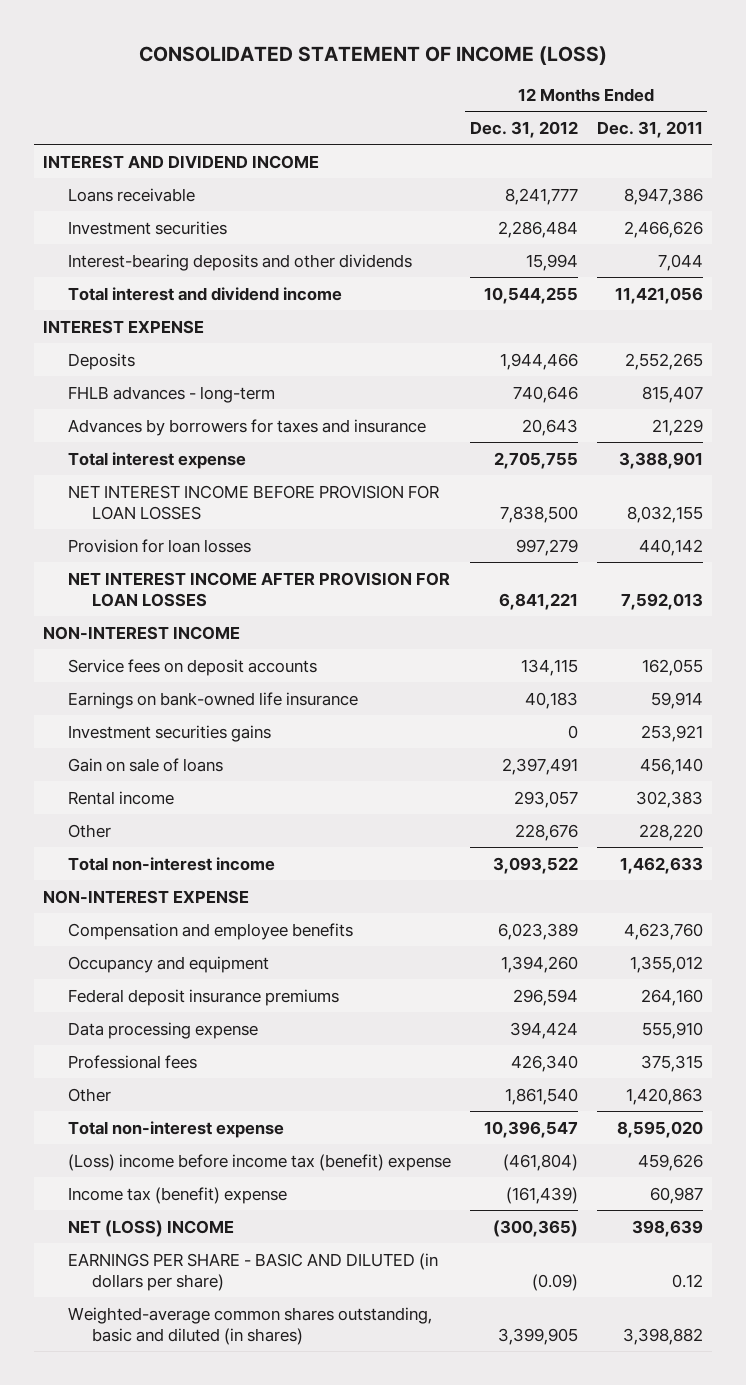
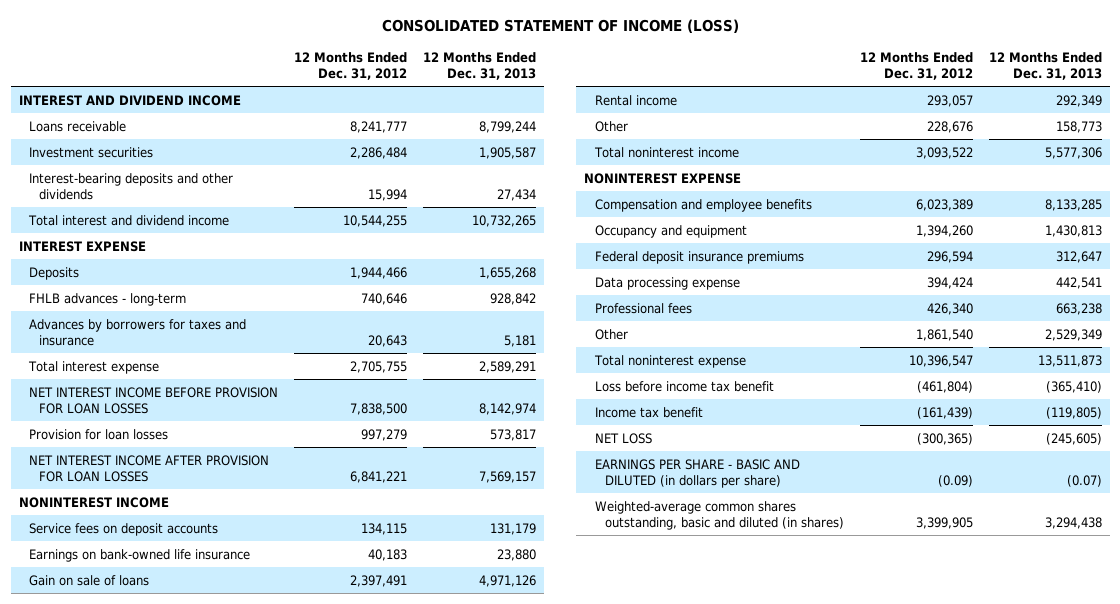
- | 12 Months Ended Dec. 31, 2012 | 12 Months Ended Dec. 31, 2011
+ | 12 Months Ended Dec. 31, 2012 | 12 Months Ended Dec. 31, 2013
- NON-INTEREST INCOME
+ NONINTEREST INCOME
- Investment securities gains | 0 | 253,921
- Total non-interest income | 3,093,522 | 1,462,633
- NON-INTEREST EXPENSE
+ Total noninterest income | 3,093,522 | 5,577,306
+ NONINTEREST EXPENSE
- Total non-interest expense | 10,396,547 | 8,595,020
- (Loss) income before income tax (benefit) expense | (461,804) | 459,626
- Income tax (benefit) expense | (161,439) | 60,987
- NET (LOSS) INCOME | (300,365) | 398,639
+ Total noninterest expense | 10,396,547 | 13,511,873
+ Loss before income tax benefit | (461,804) | (365,410)
+ Income tax benefit | (161,439) | (119,805)
+ NET LOSS | (300,365) | (245,605)

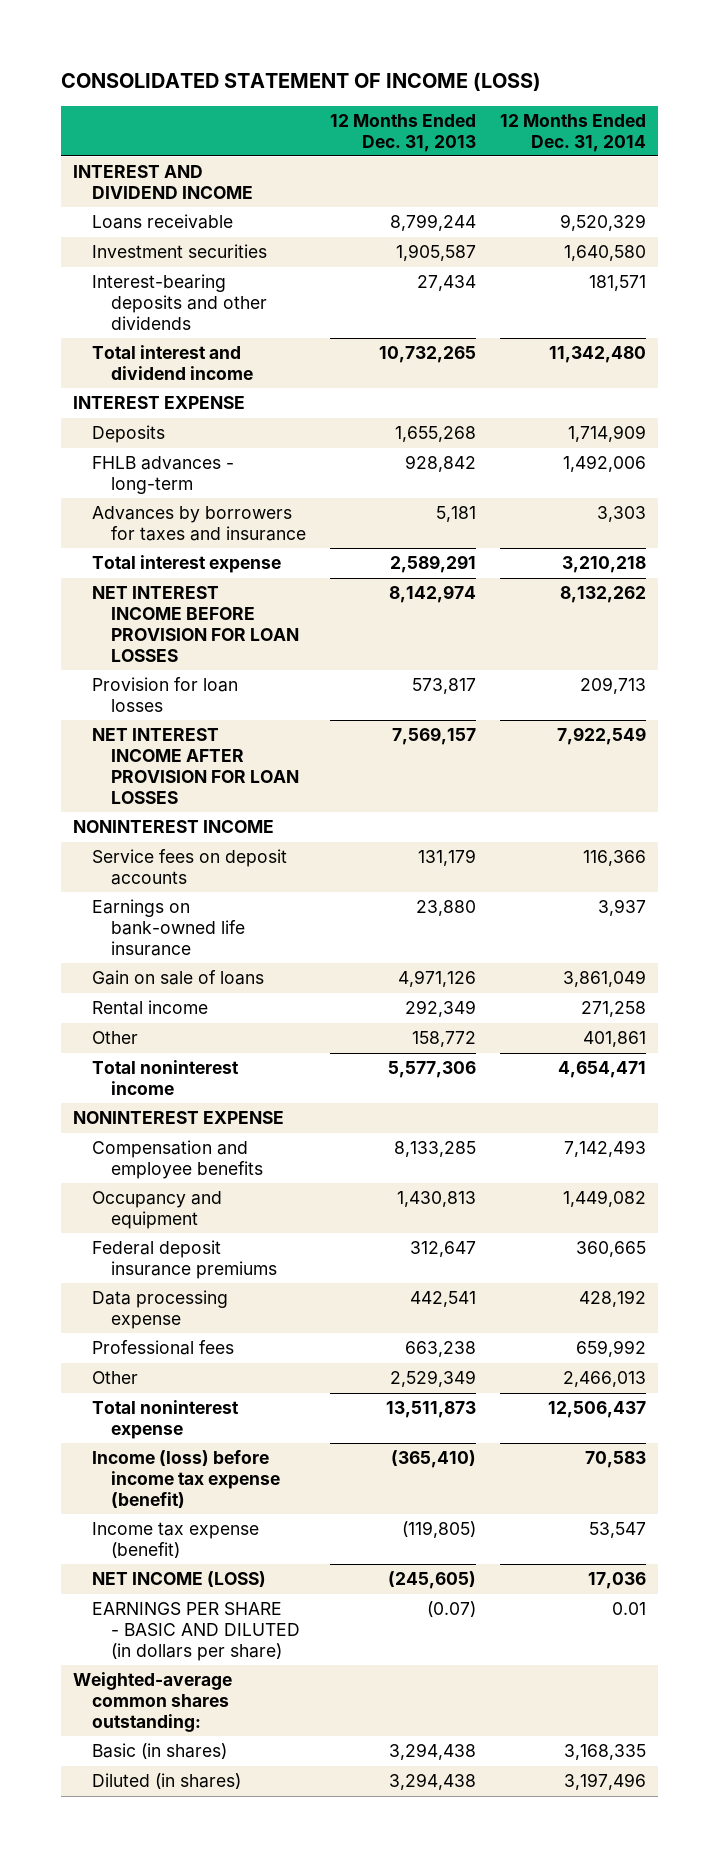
- | 12 Months Ended Dec. 31, 2012 | 12 Months Ended Dec. 31, 2013
+ | 12 Months Ended Dec. 31, 2013 | 12 Months Ended Dec. 31, 2014
- Other | 228,676 | 158,773
+ Other | 158,772 | 401,861
- Loss before income tax benefit | (461,804) | (365,410)
- Income tax benefit | (161,439) | (119,805)
- NET LOSS | (300,365) | (245,605)
+ Income (loss) before income tax expense (benefit) | (365,410) | 70,583
+ Income tax expense (benefit) | (119,805) | 53,547
+ NET INCOME (LOSS) | (245,605) | 17,036
- Weighted-average common shares outstanding, basic and diluted (in shares) | 3,399,905 | 3,294,438
+ Weighted-average common shares outstanding:
+ Basic (in shares) | 3,294,438 | 3,168,335
+ Diluted (in shares) | 3,294,438 | 3,197,496

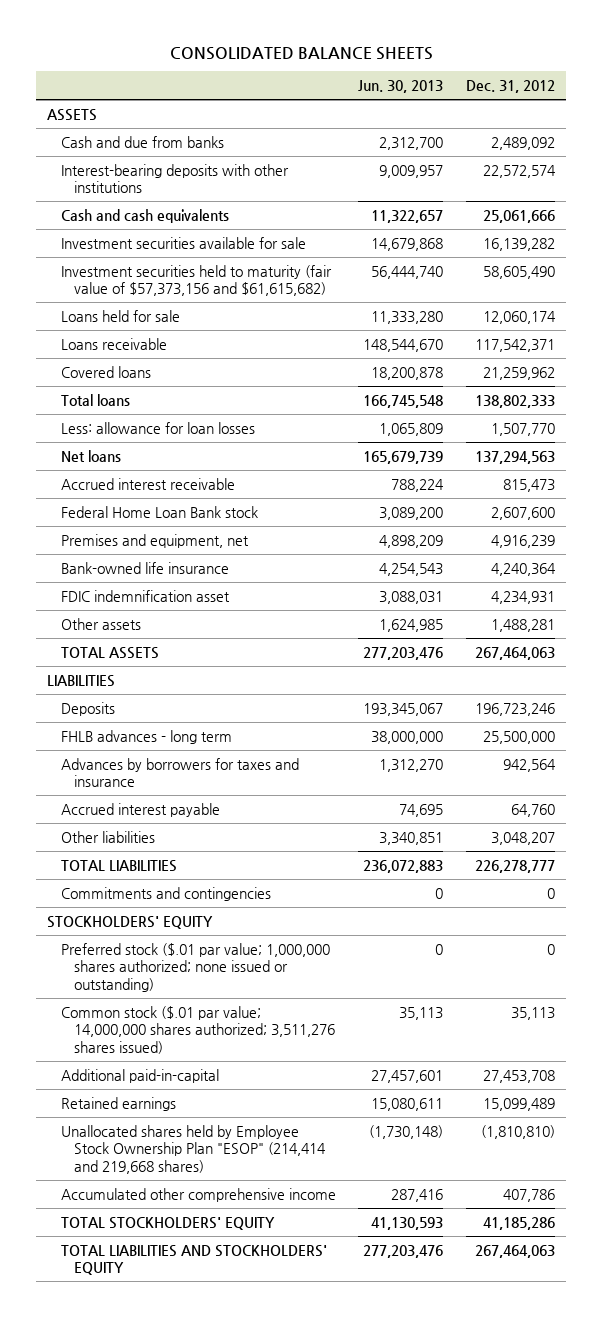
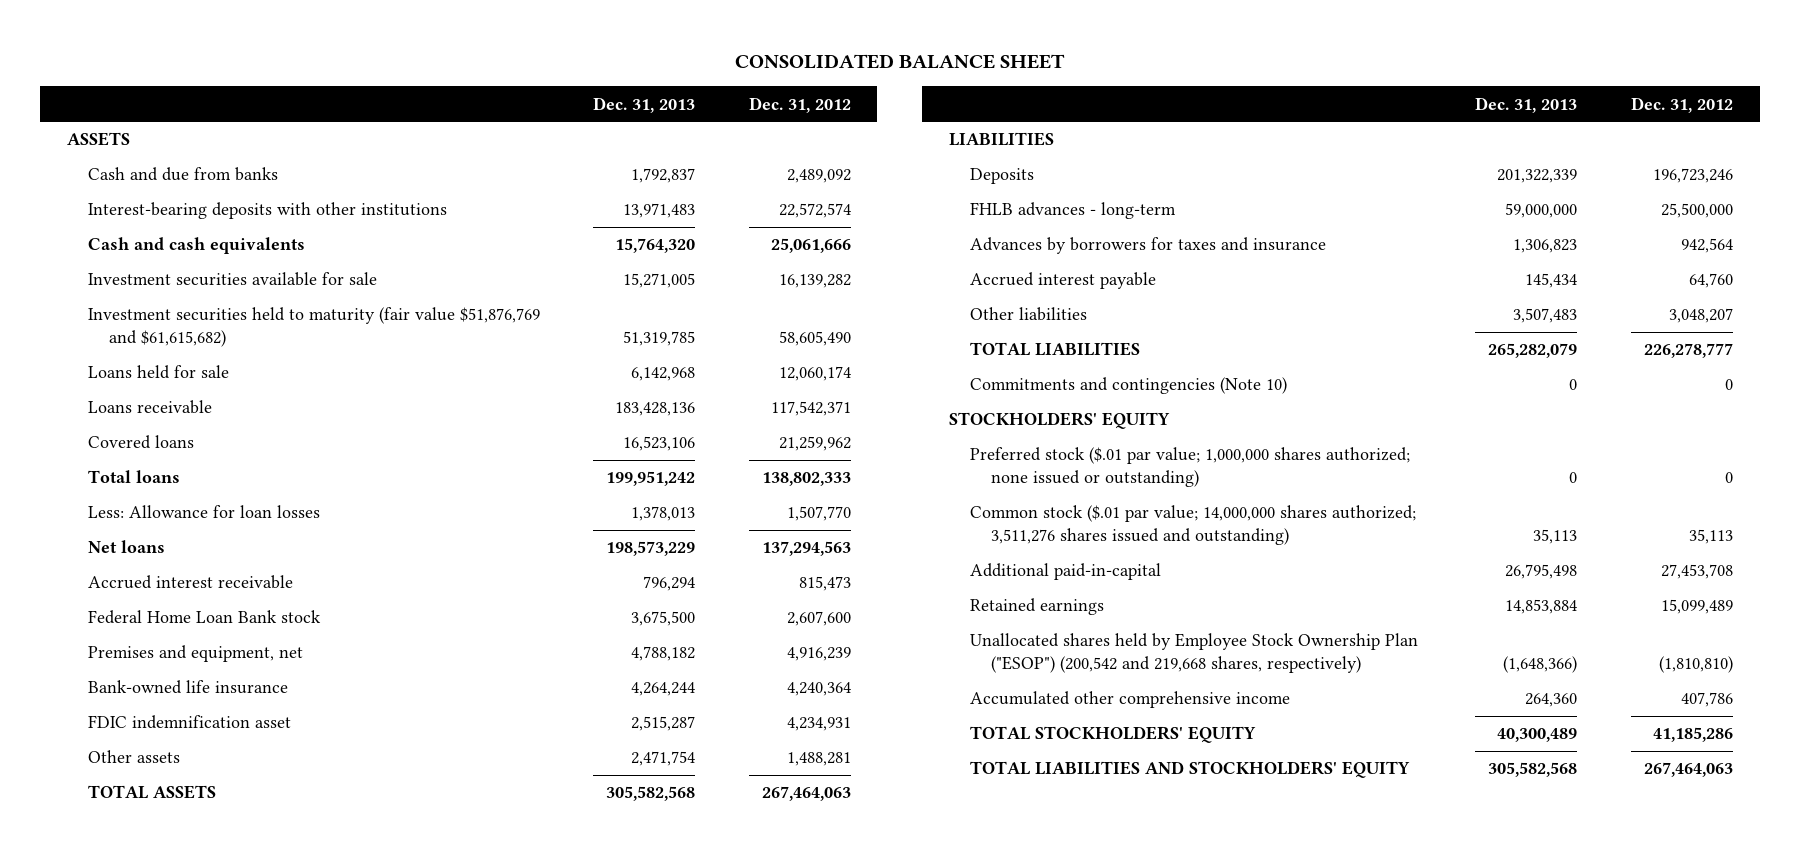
- CONSOLIDATED BALANCE SHEETS
+ CONSOLIDATED BALANCE SHEET
- | Jun. 30, 2013 | Dec. 31, 2012
+ | Dec. 31, 2013 | Dec. 31, 2012
- Investment securities held to maturity (fair value of $57,373,156 and $61,615,682) | 56,444,740 | 58,605,490
+ Investment securities held to maturity (fair value $51,876,769 and $61,615,682) | 51,319,785 | 58,605,490
- Less: allowance for loan losses | 1,065,809 | 1,507,770
+ Less: Allowance for loan losses | 1,378,013 | 1,507,770
- FHLB advances - long term | 38,000,000 | 25,500,000
+ FHLB advances - long-term | 59,000,000 | 25,500,000
- Commitments and contingencies | 0 | 0
+ Commitments and contingencies (Note 10) | 0 | 0
- Common stock ($.01 par value; 14,000,000 shares authorized; 3,511,276 shares issued) | 35,113 | 35,113
+ Common stock ($.01 par value; 14,000,000 shares authorized; 3,511,276 shares issued and outstanding) | 35,113 | 35,113
- Unallocated shares held by Employee Stock Ownership Plan "ESOP" (214,414 and 219,668 shares) | (1,730,148) | (1,810,810)
+ Unallocated shares held by Employee Stock Ownership Plan ("ESOP") (200,542 and 219,668 shares, respectively) | (1,648,366) | (1,810,810)

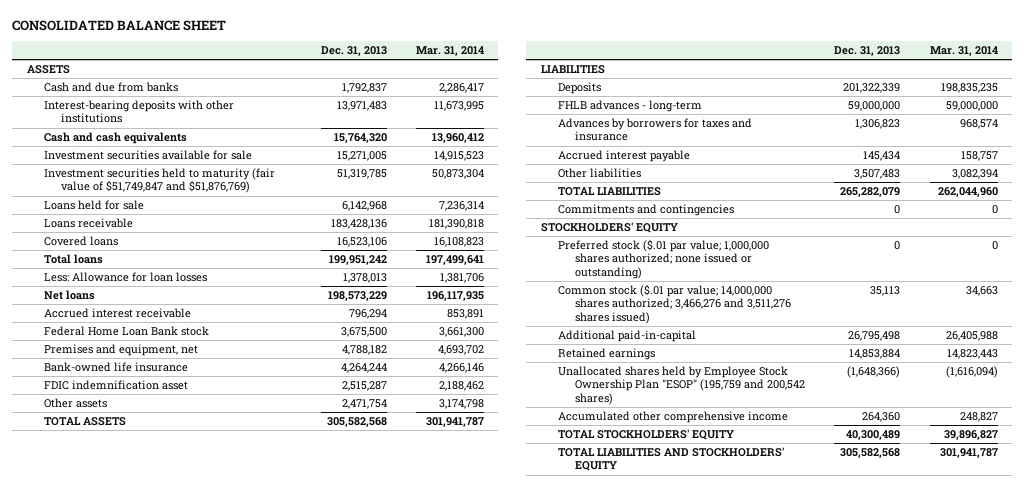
- | Dec. 31, 2013 | Dec. 31, 2012
+ | Dec. 31, 2013 | Mar. 31, 2014
- Investment securities held to maturity (fair value $51,876,769 and $61,615,682) | 51,319,785 | 58,605,490
+ Investment securities held to maturity (fair value of $51,749,847 and $51,876,769) | 51,319,785 | 50,873,304
- Commitments and contingencies (Note 10) | 0 | 0
+ Commitments and contingencies | 0 | 0
- Common stock ($.01 par value; 14,000,000 shares authorized; 3,511,276 shares issued and outstanding) | 35,113 | 35,113
+ Common stock ($.01 par value; 14,000,000 shares authorized; 3,466,276 and 3,511,276 shares issued) | 35,113 | 34,663
- Unallocated shares held by Employee Stock Ownership Plan ("ESOP") (200,542 and 219,668 shares, respectively) | (1,648,366) | (1,810,810)
+ Unallocated shares held by Employee Stock Ownership Plan "ESOP" (195,759 and 200,542 shares) | (1,648,366) | (1,616,094)

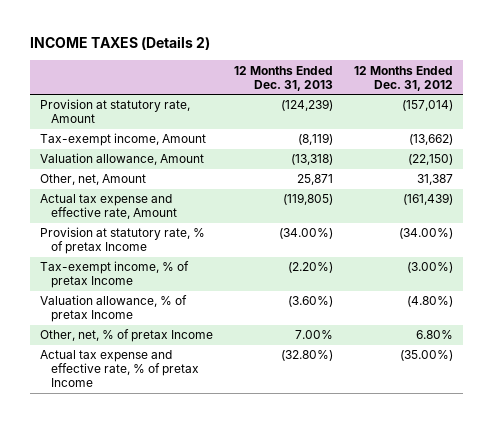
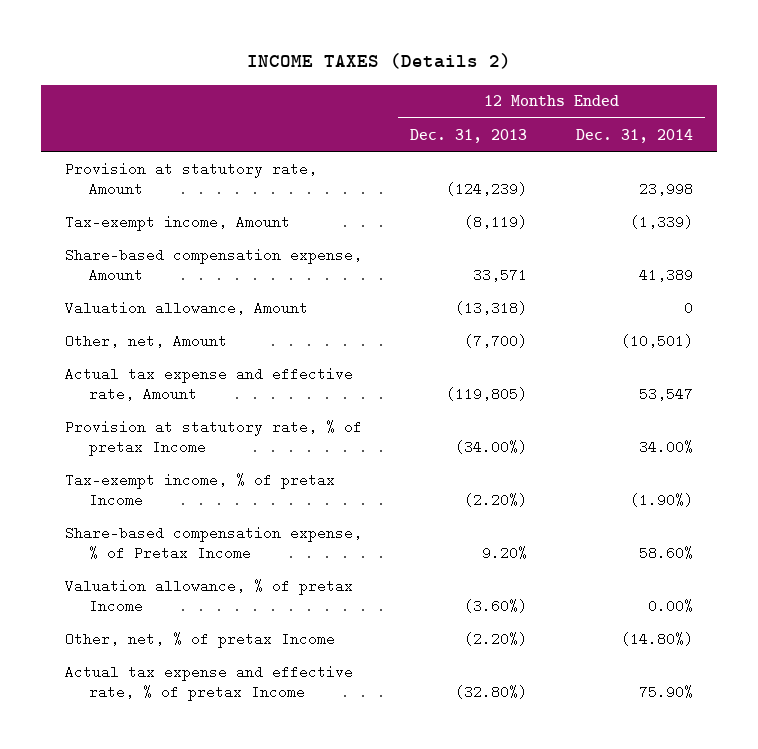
- | 12 Months Ended Dec. 31, 2013 | 12 Months Ended Dec. 31, 2012
+ | 12 Months Ended Dec. 31, 2013 | 12 Months Ended Dec. 31, 2014
+ Share-based compensation expense, Amount | 33,571 | 41,389
- Other, net, Amount | 25,871 | 31,387
+ Other, net, Amount | (7,700) | (10,501)
+ Share-based compensation expense, % of Pretax Income | 9.20% | 58.60%
- Other, net, % of pretax Income | 7.00% | 6.80%
+ Other, net, % of pretax Income | (2.20%) | (14.80%)

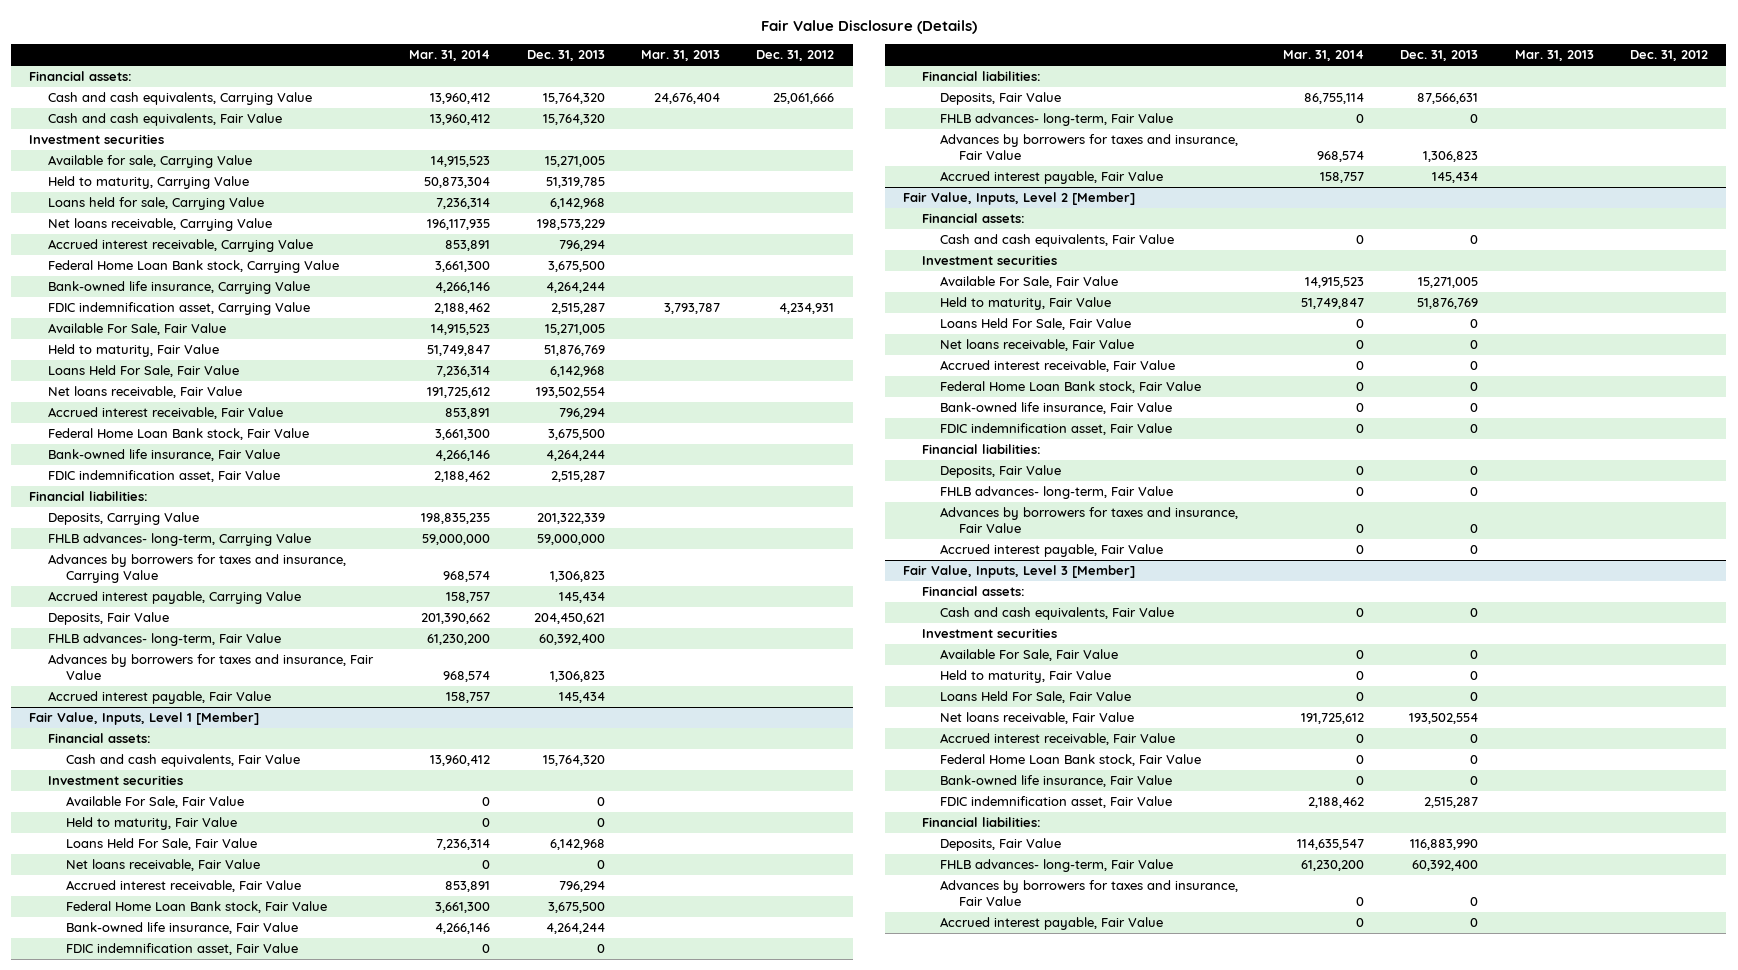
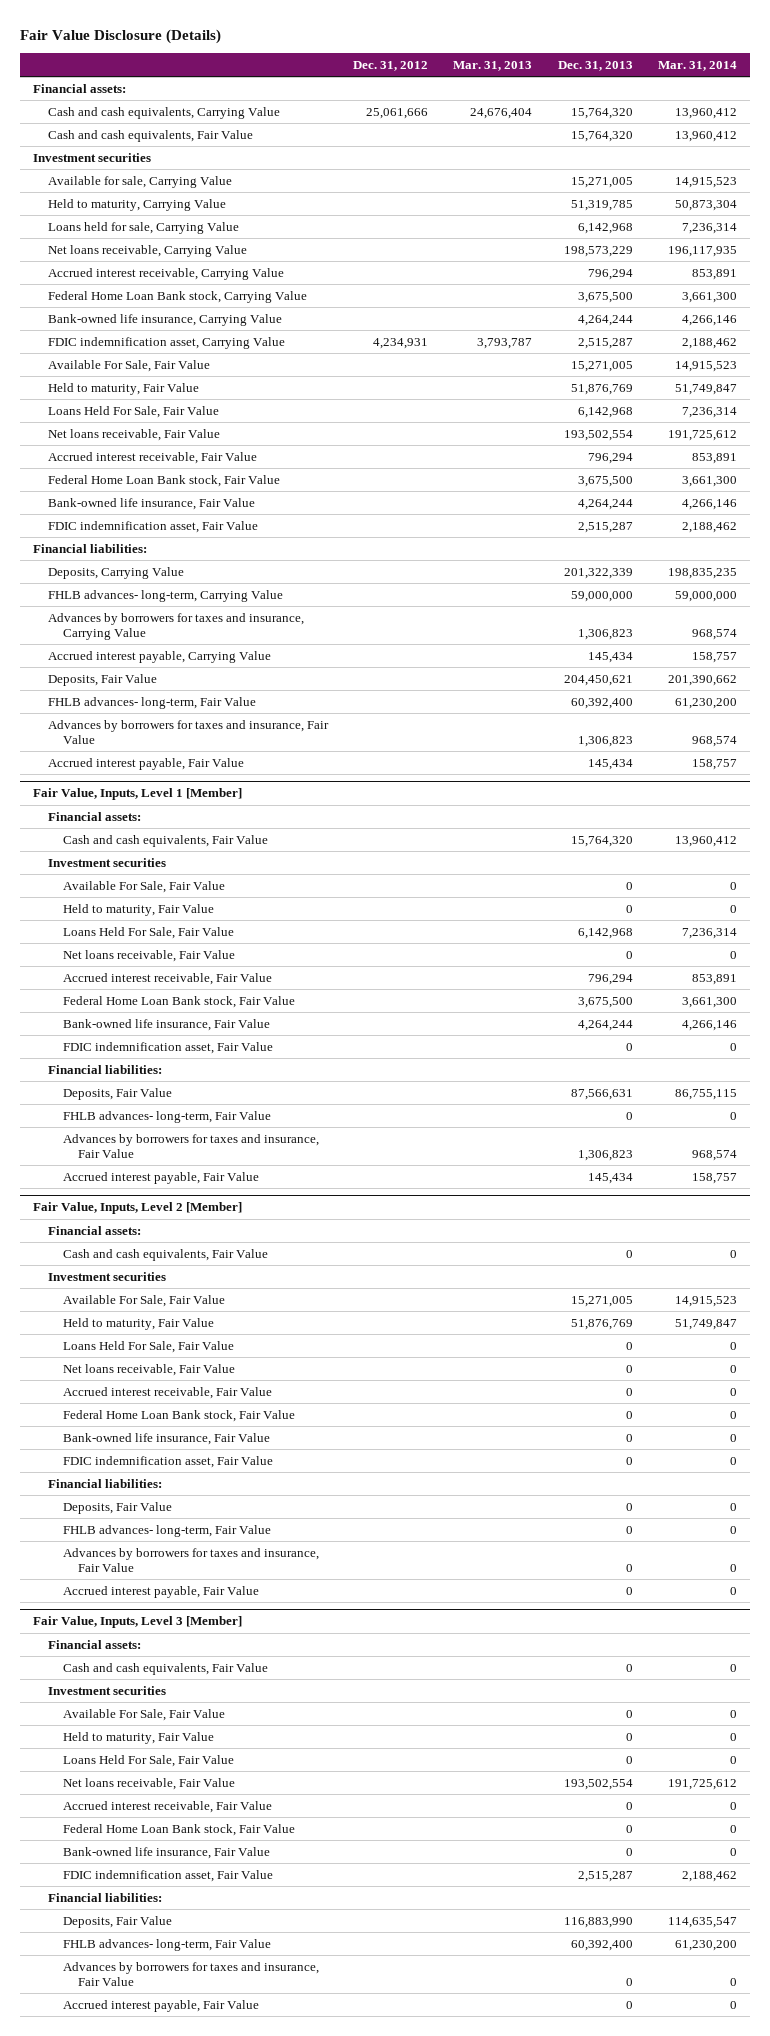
- | Mar. 31, 2014 | Dec. 31, 2013 | Mar. 31, 2013 | Dec. 31, 2012
+ | Dec. 31, 2012 | Mar. 31, 2013 | Dec. 31, 2013 | Mar. 31, 2014
@ Fair Value, Inputs, Level 1 [Member]
- Deposits, Fair Value | 86,755,114 | 87,566,631 | |
+ Deposits, Fair Value | | | 87,566,631 | 86,755,115

